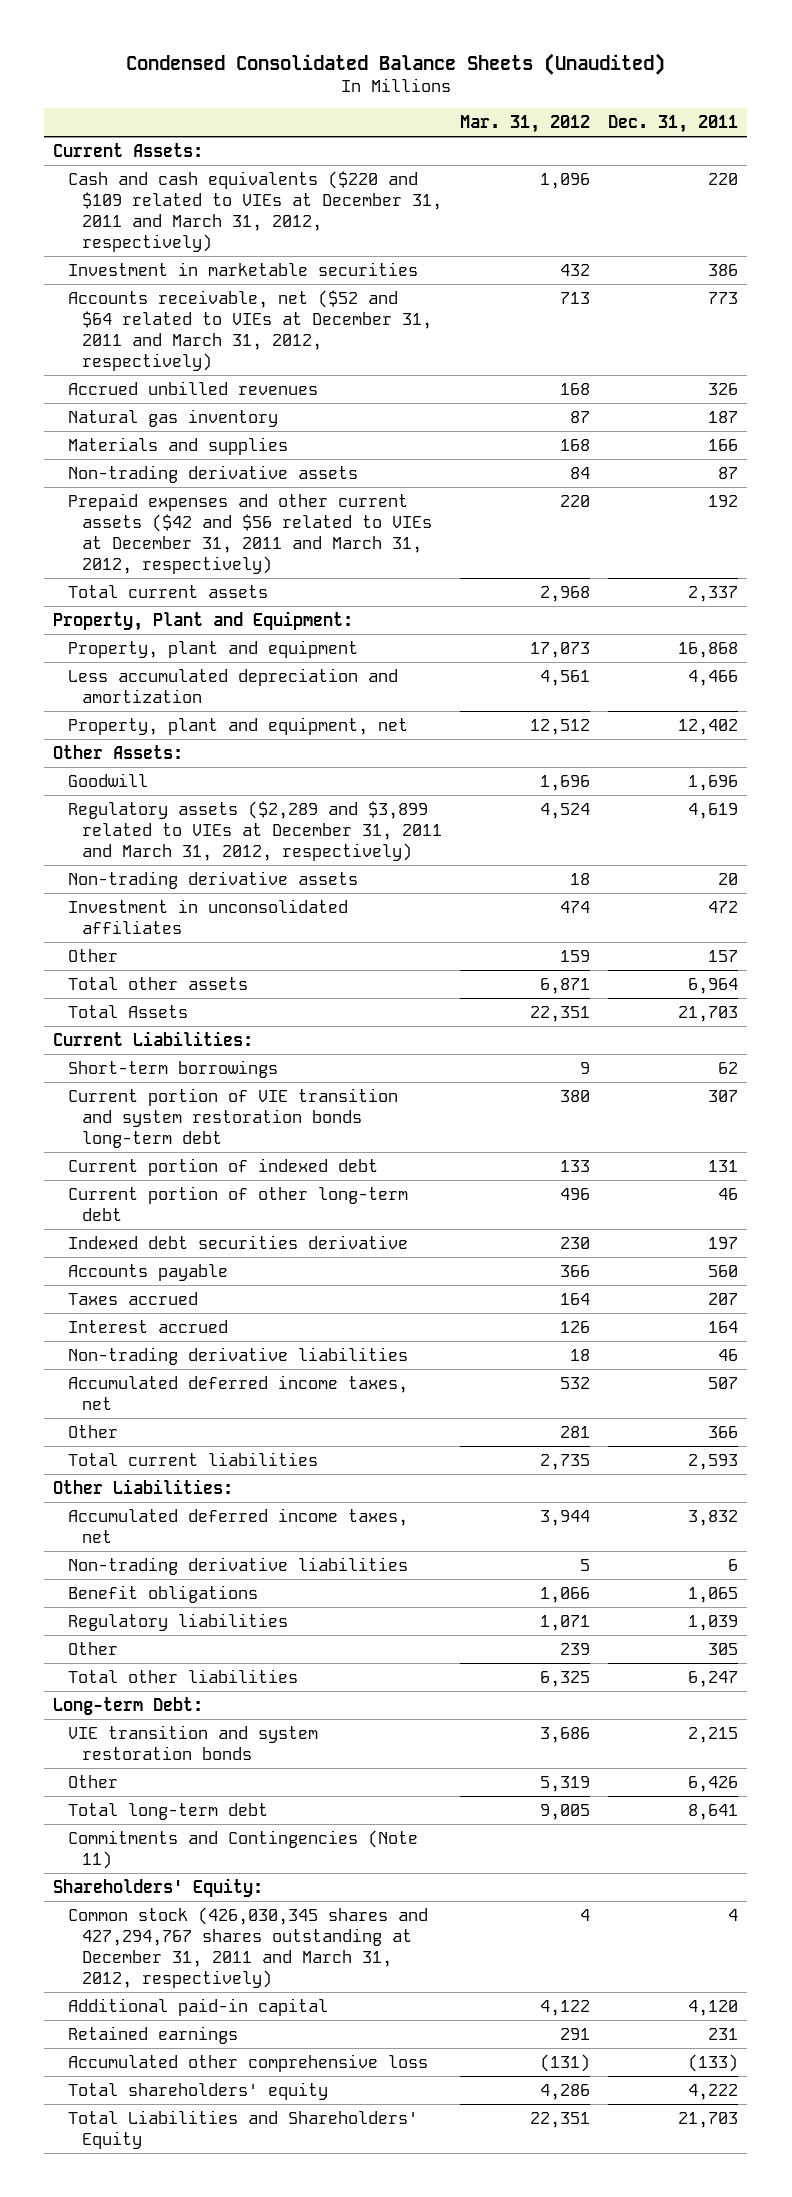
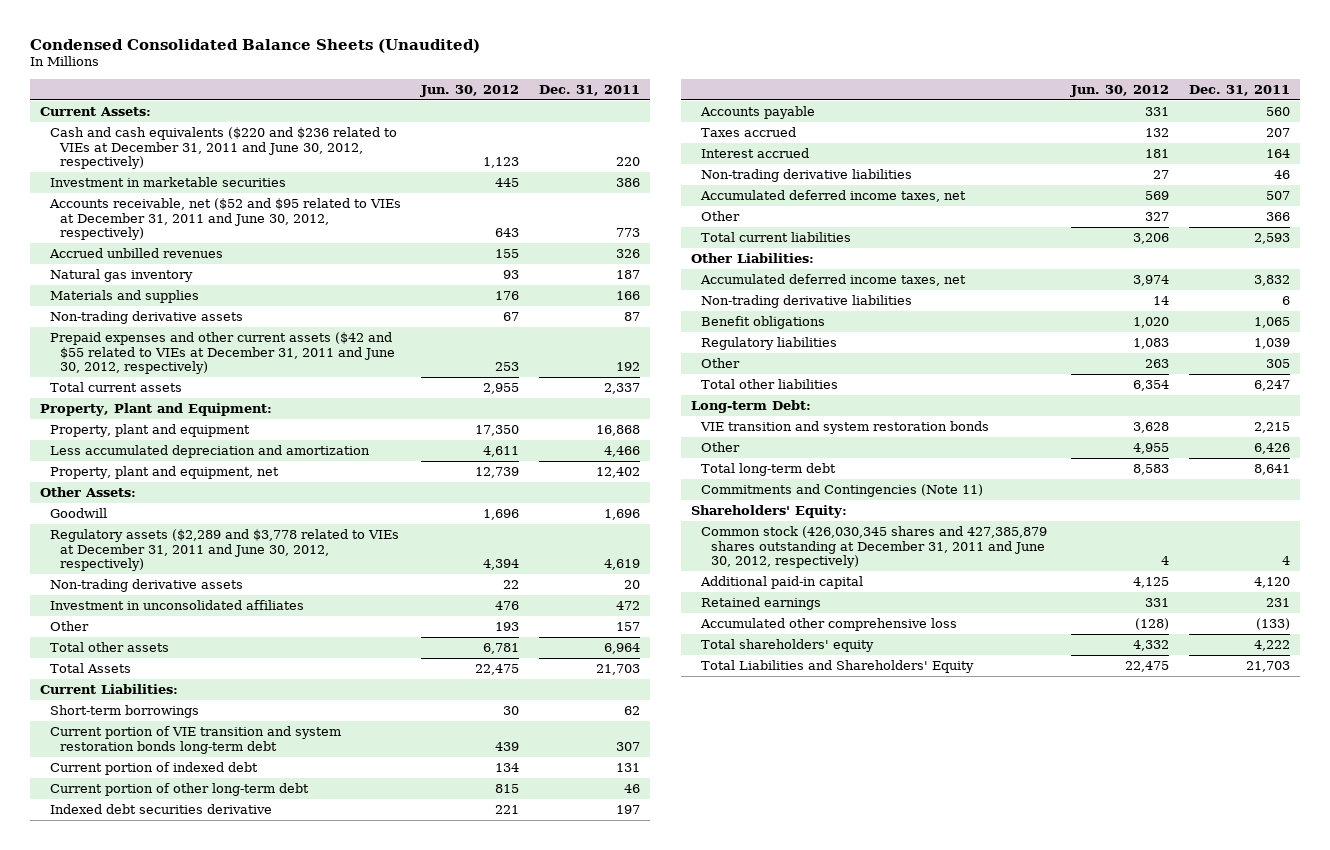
- | Mar. 31, 2012 | Dec. 31, 2011
+ | Jun. 30, 2012 | Dec. 31, 2011
- Cash and cash equivalents ($220 and $109 related to VIEs at December 31, 2011 and March 31, 2012, respectively) | 1,096 | 220
+ Cash and cash equivalents ($220 and $236 related to VIEs at December 31, 2011 and June 30, 2012, respectively) | 1,123 | 220
- Accounts receivable, net ($52 and $64 related to VIEs at December 31, 2011 and March 31, 2012, respectively) | 713 | 773
+ Accounts receivable, net ($52 and $95 related to VIEs at December 31, 2011 and June 30, 2012, respectively) | 643 | 773
- Prepaid expenses and other current assets ($42 and $56 related to VIEs at December 31, 2011 and March 31, 2012, respectively) | 220 | 192
+ Prepaid expenses and other current assets ($42 and $55 related to VIEs at December 31, 2011 and June 30, 2012, respectively) | 253 | 192
- Regulatory assets ($2,289 and $3,899 related to VIEs at December 31, 2011 and March 31, 2012, respectively) | 4,524 | 4,619
+ Regulatory assets ($2,289 and $3,778 related to VIEs at December 31, 2011 and June 30, 2012, respectively) | 4,394 | 4,619
- Common stock (426,030,345 shares and 427,294,767 shares outstanding at December 31, 2011 and March 31, 2012, respectively) | 4 | 4
+ Common stock (426,030,345 shares and 427,385,879 shares outstanding at December 31, 2011 and June 30, 2012, respectively) | 4 | 4

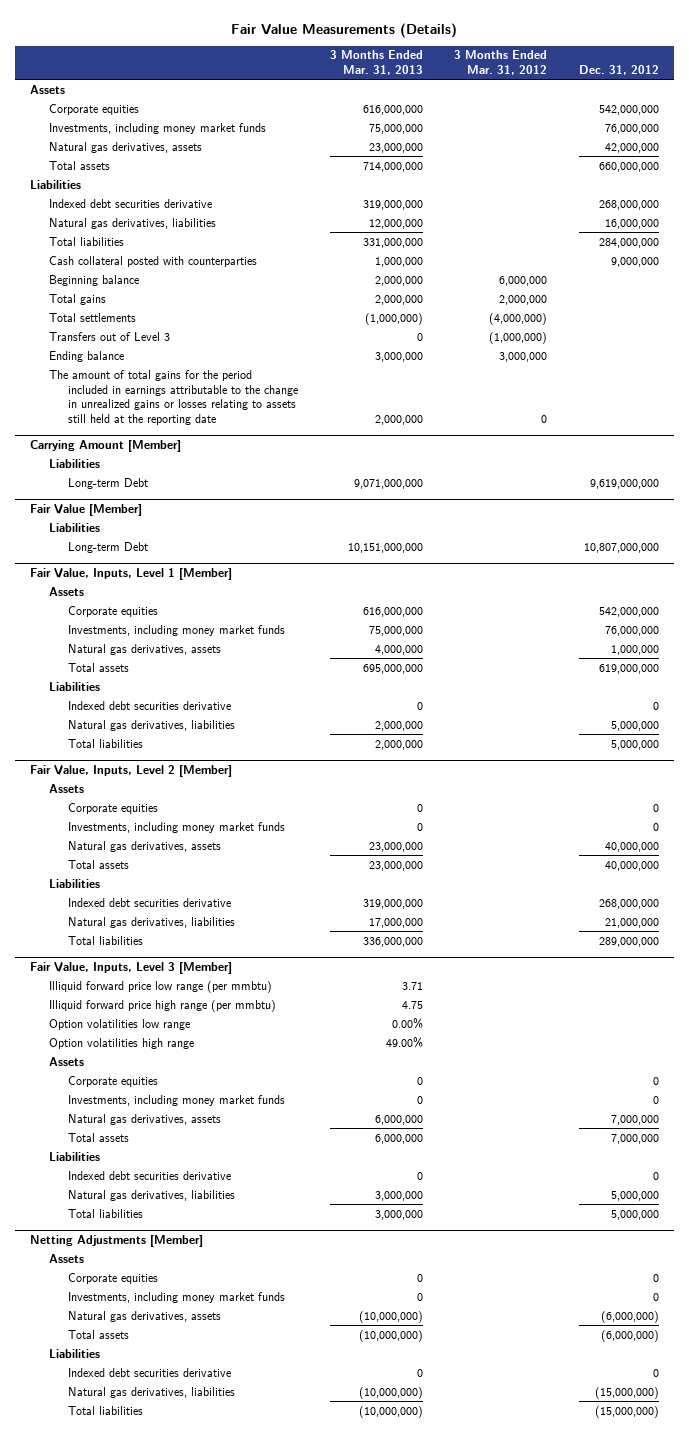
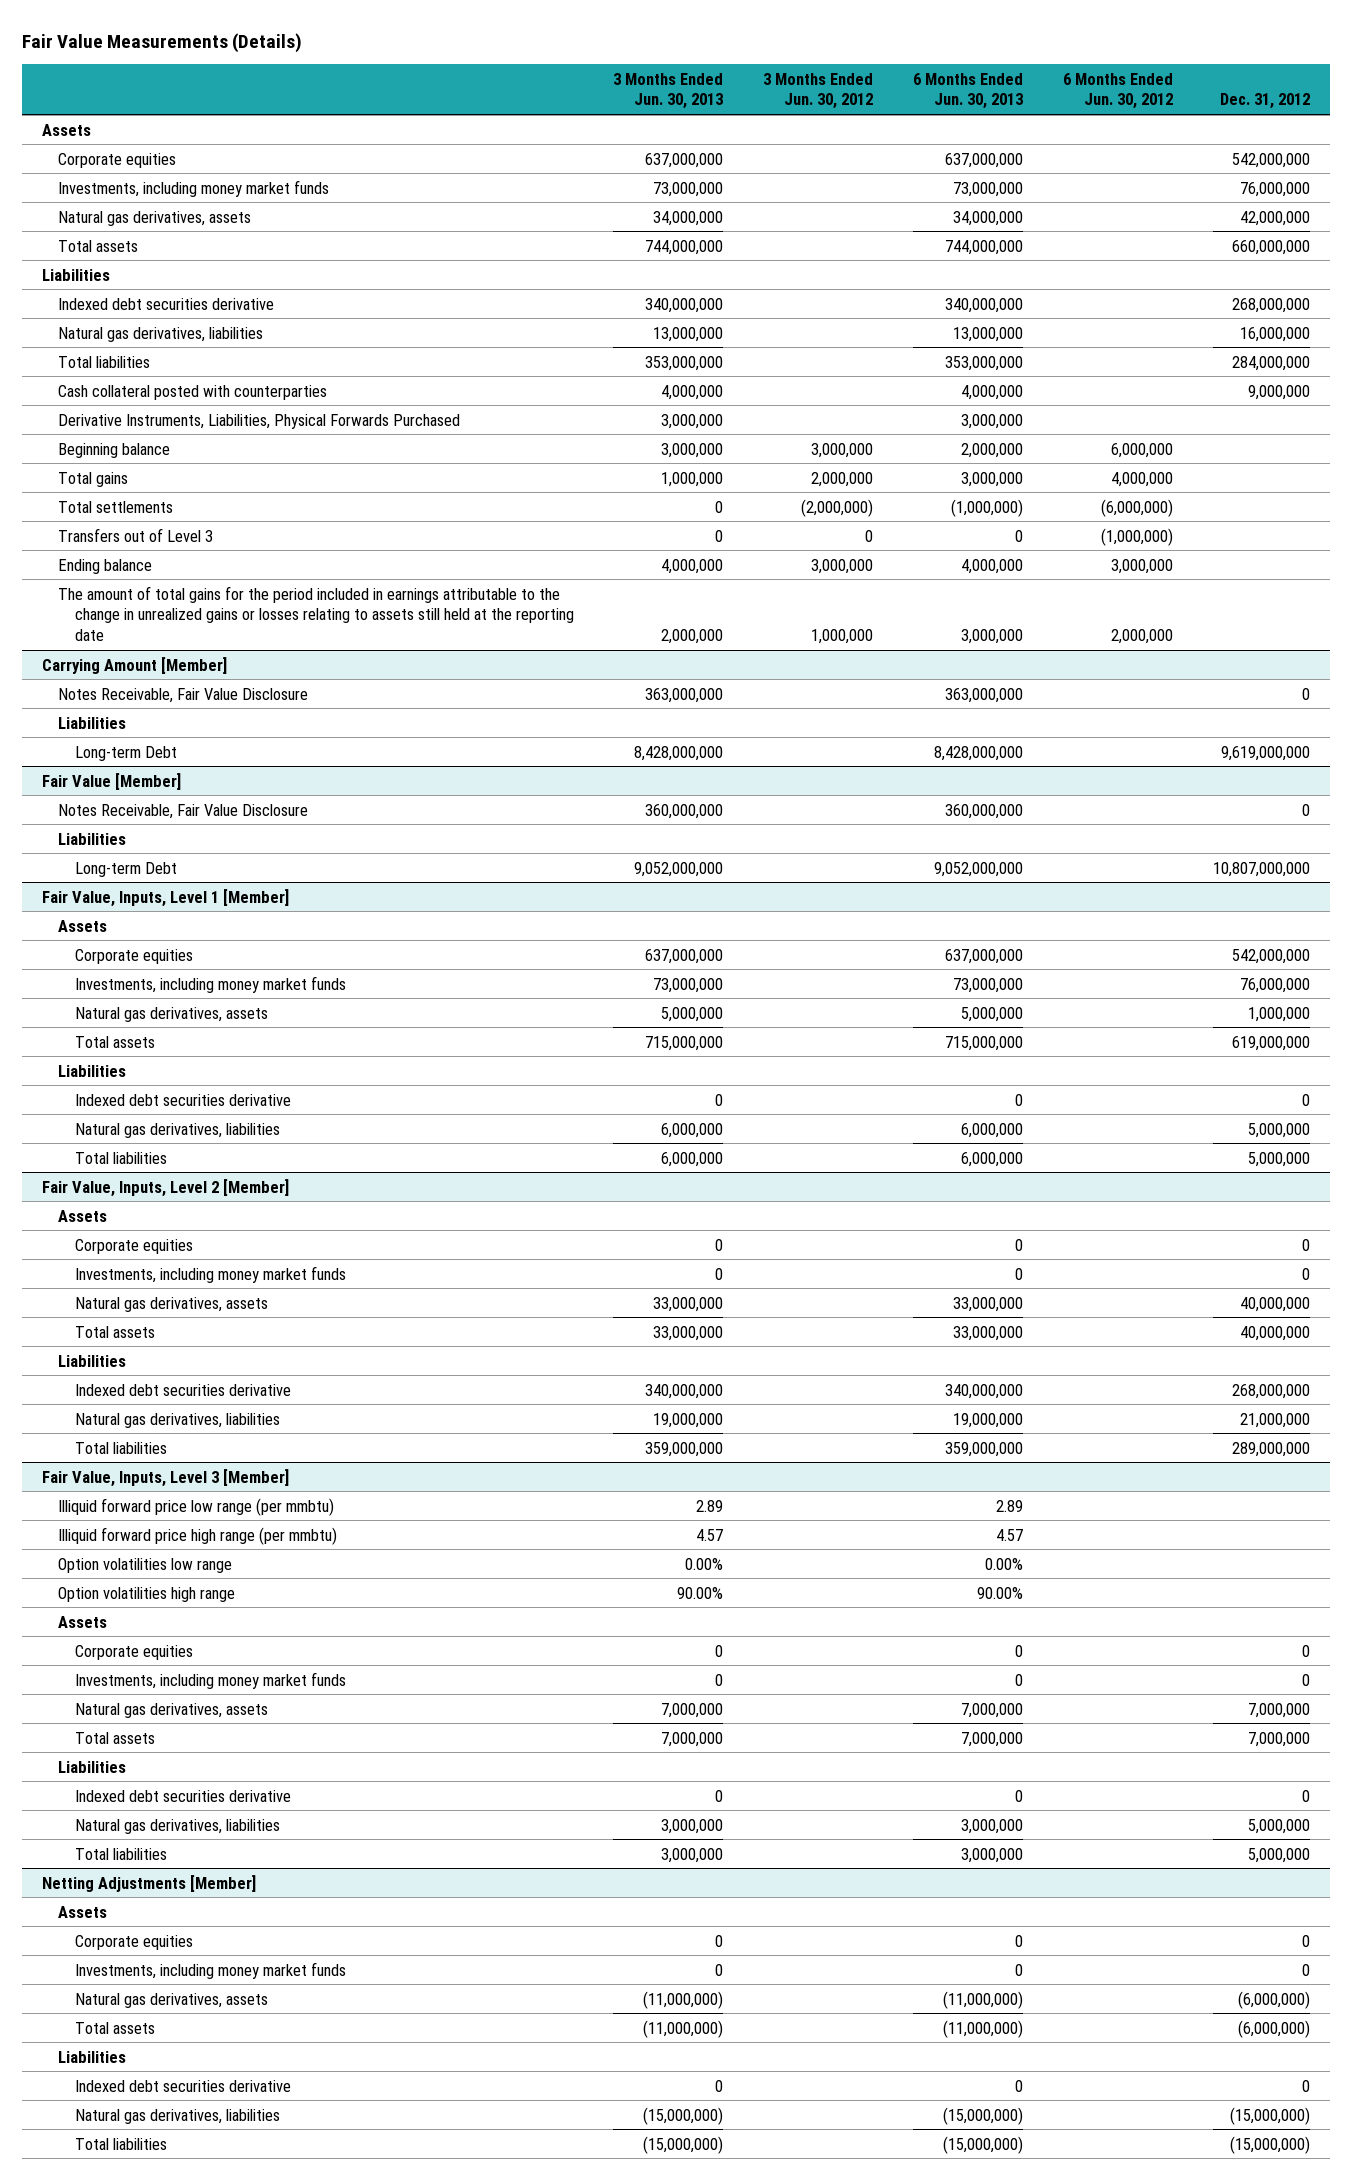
- | 3 Months Ended Mar. 31, 2013 | 3 Months Ended Mar. 31, 2012 | Dec. 31, 2012
+ | 3 Months Ended Jun. 30, 2013 | 3 Months Ended Jun. 30, 2012 | 6 Months Ended Jun. 30, 2013 | 6 Months Ended Jun. 30, 2012 | Dec. 31, 2012
+ Derivative Instruments, Liabilities, Physical Forwards Purchased | 3,000,000 | | 3,000,000 | |
@ Carrying Amount [Member]
+ Notes Receivable, Fair Value Disclosure | 363,000,000 | | 363,000,000 | | 0
@ Fair Value [Member]
+ Notes Receivable, Fair Value Disclosure | 360,000,000 | | 360,000,000 | | 0

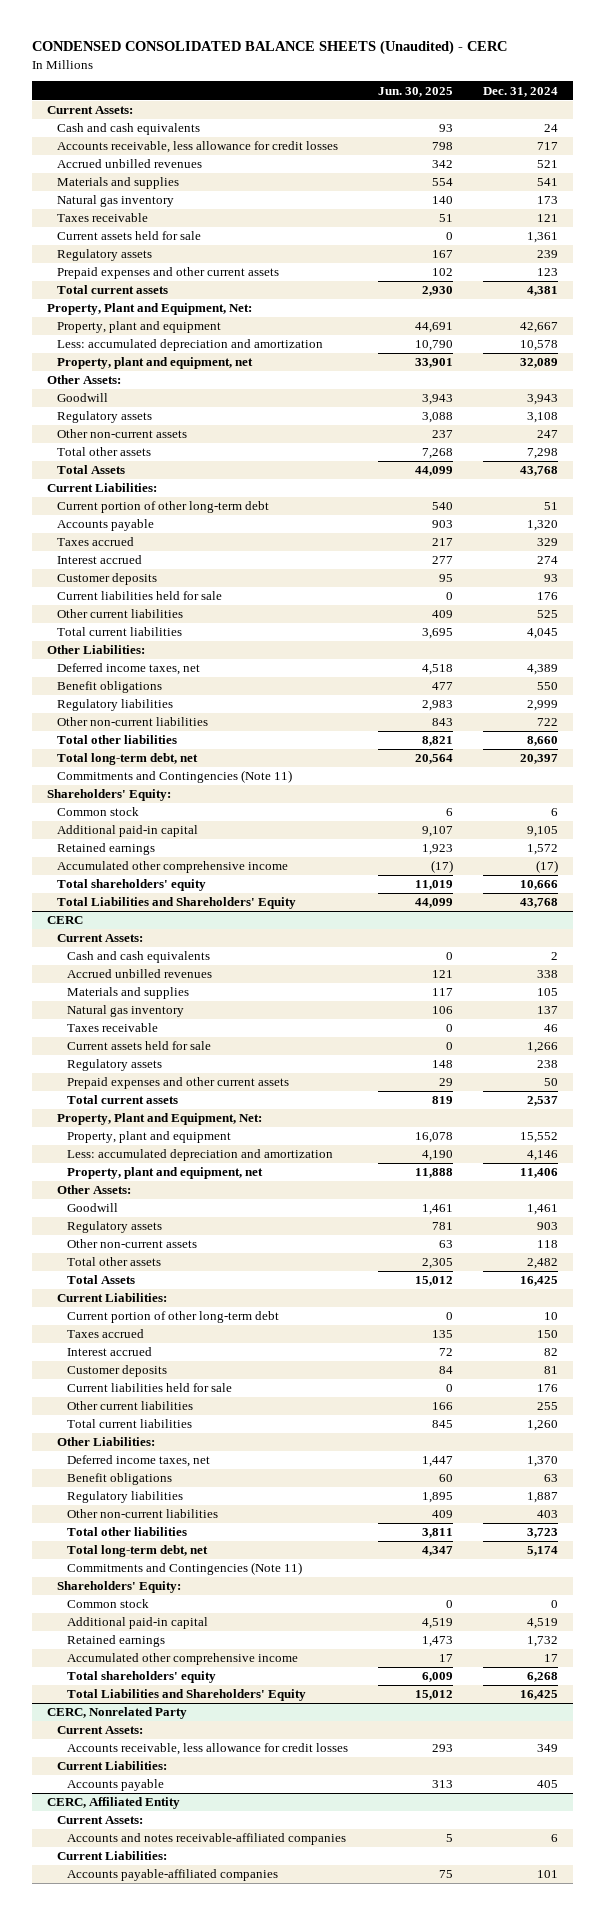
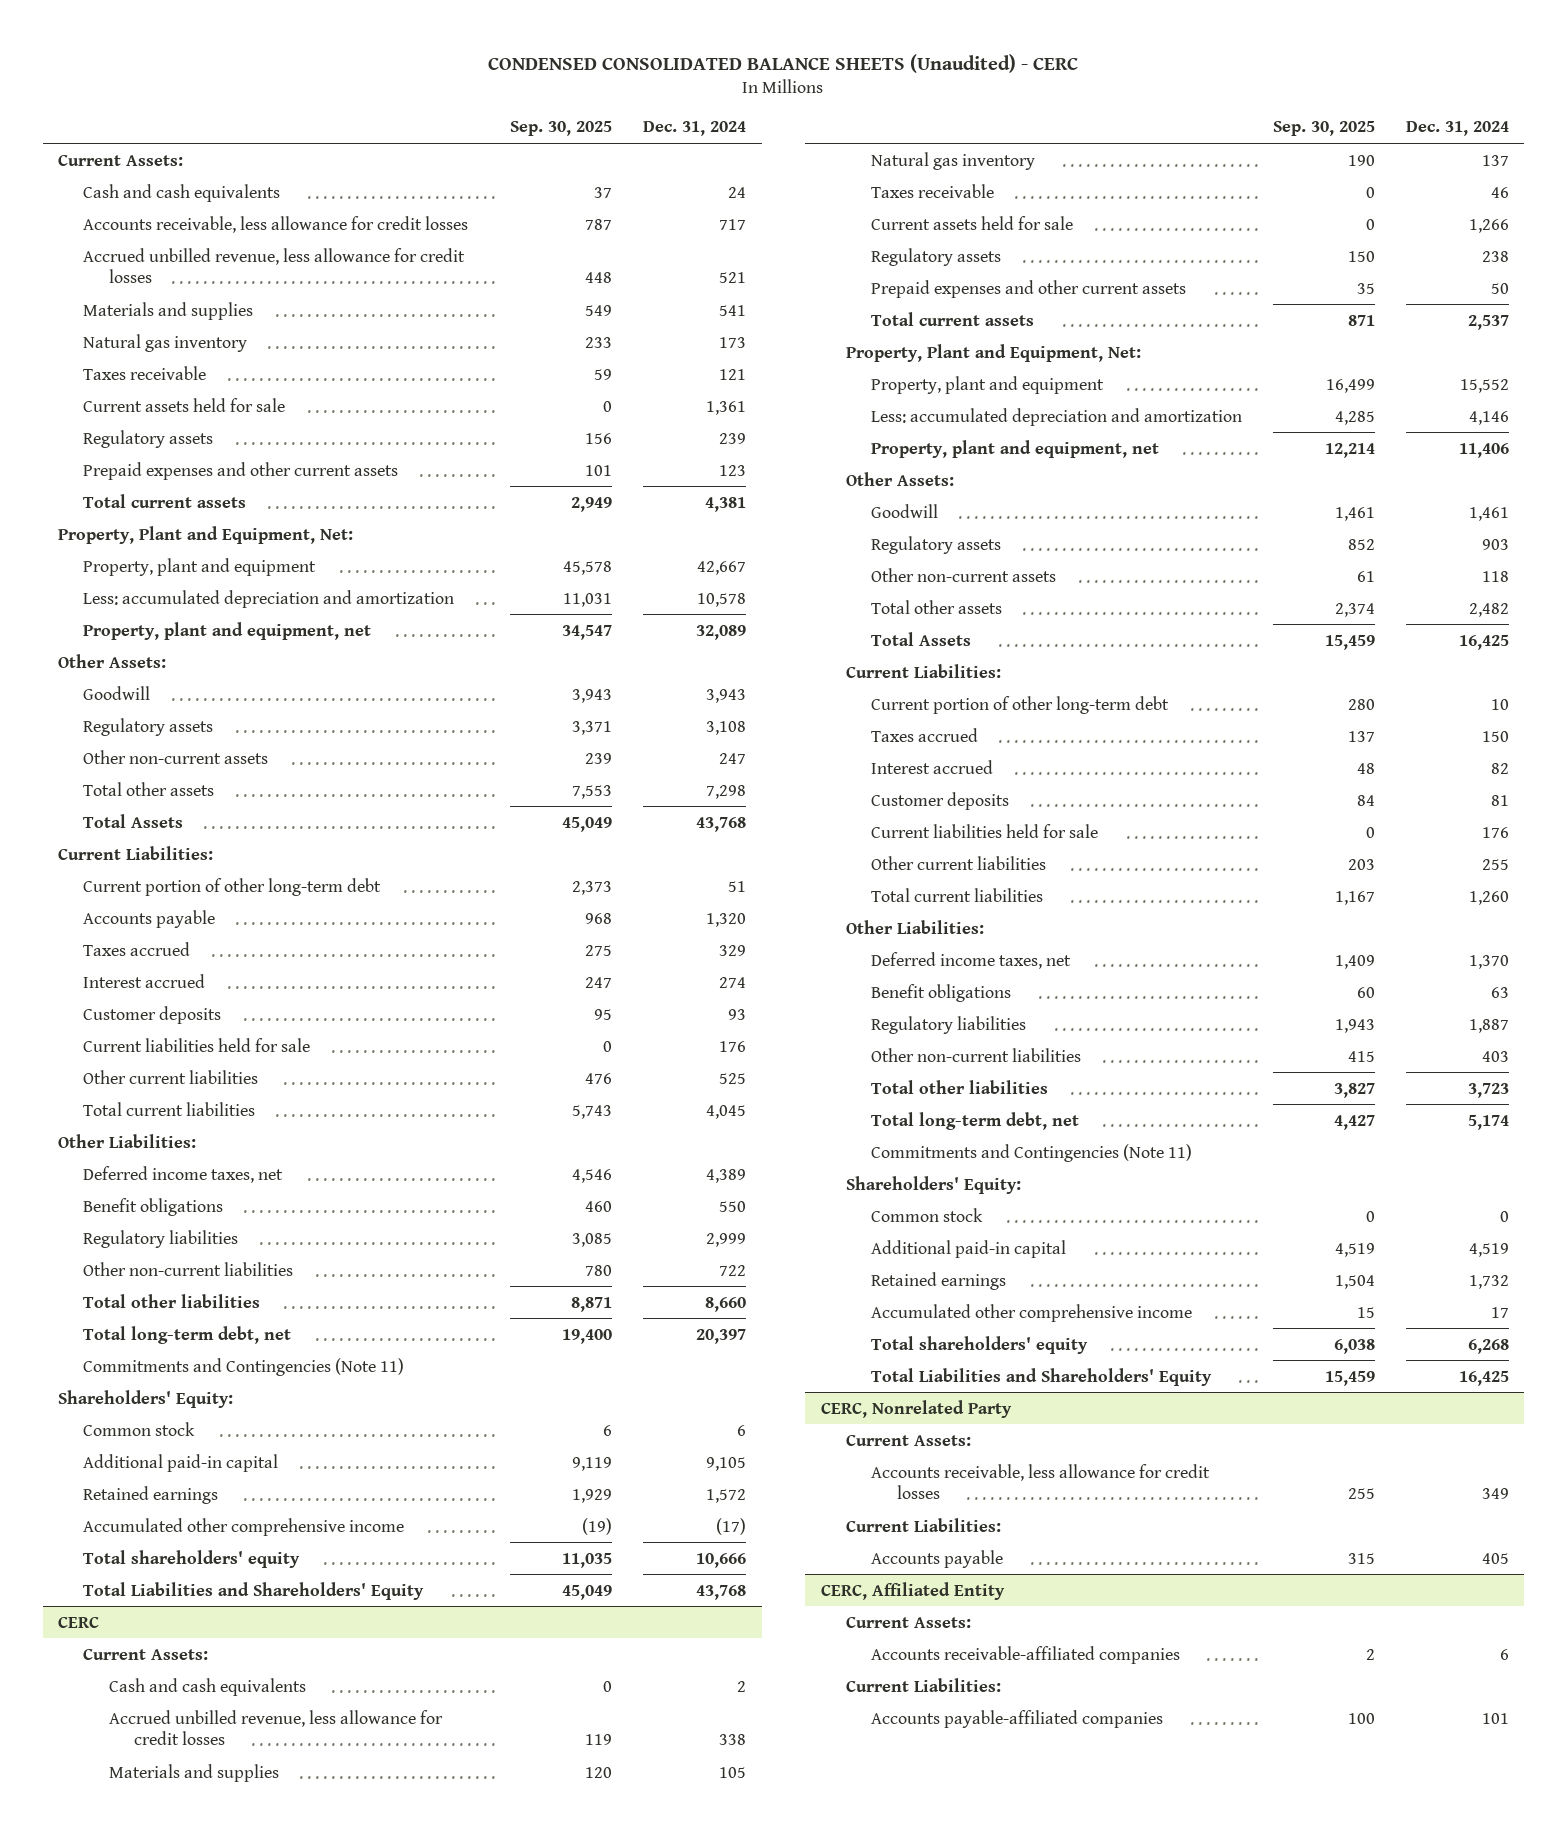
- | Jun. 30, 2025 | Dec. 31, 2024
+ | Sep. 30, 2025 | Dec. 31, 2024
- Accrued unbilled revenues | 342 | 521
+ Accrued unbilled revenue, less allowance for credit losses | 448 | 521
@ CERC
- Accrued unbilled revenues | 121 | 338
+ Accrued unbilled revenue, less allowance for credit losses | 119 | 338
@ CERC, Affiliated Entity
- Accounts and notes receivable-affiliated companies | 5 | 6
+ Accounts receivable-affiliated companies | 2 | 6

